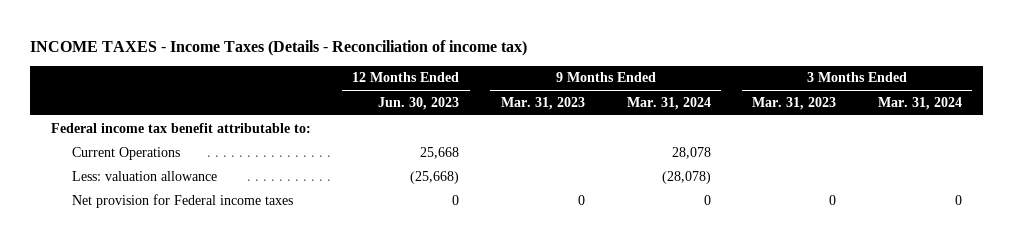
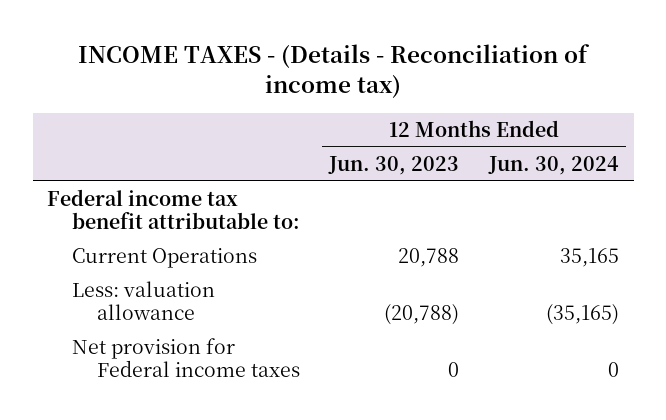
- INCOME TAXES - Income Taxes (Details - Reconciliation of income tax)
+ INCOME TAXES - (Details - Reconciliation of income tax)
- | 12 Months Ended Jun. 30, 2023 | 9 Months Ended Mar. 31, 2023 | 9 Months Ended Mar. 31, 2024 | 3 Months Ended Mar. 31, 2023 | 3 Months Ended Mar. 31, 2024
+ | 12 Months Ended Jun. 30, 2023 | 12 Months Ended Jun. 30, 2024
- Current Operations | 25,668 | | 28,078 | |
- Less: valuation allowance | (25,668) | | (28,078) | |
+ Current Operations | 20,788 | 35,165
+ Less: valuation allowance | (20,788) | (35,165)

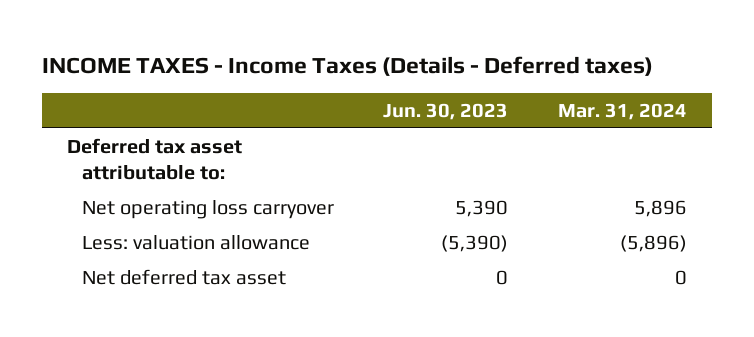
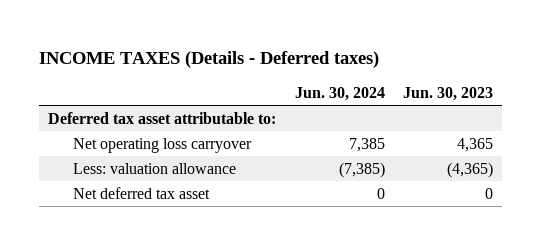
- INCOME TAXES - Income Taxes (Details - Deferred taxes)
+ INCOME TAXES (Details - Deferred taxes)
- | Jun. 30, 2023 | Mar. 31, 2024
+ | Jun. 30, 2024 | Jun. 30, 2023
- Net operating loss carryover | 5,390 | 5,896
- Less: valuation allowance | (5,390) | (5,896)
+ Net operating loss carryover | 7,385 | 4,365
+ Less: valuation allowance | (7,385) | (4,365)

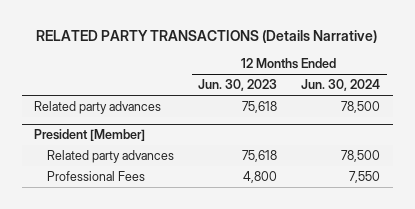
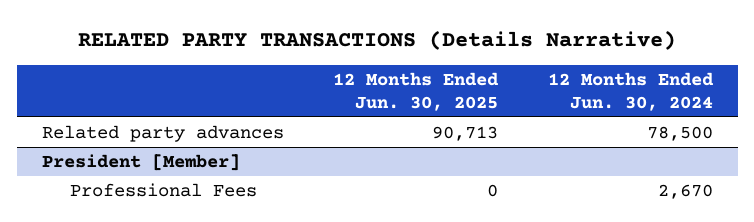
- | 12 Months Ended Jun. 30, 2023 | 12 Months Ended Jun. 30, 2024
+ | 12 Months Ended Jun. 30, 2025 | 12 Months Ended Jun. 30, 2024
@ President [Member]
- Related party advances | 75,618 | 78,500
- Professional Fees | 4,800 | 7,550
+ Professional Fees | 0 | 2,670

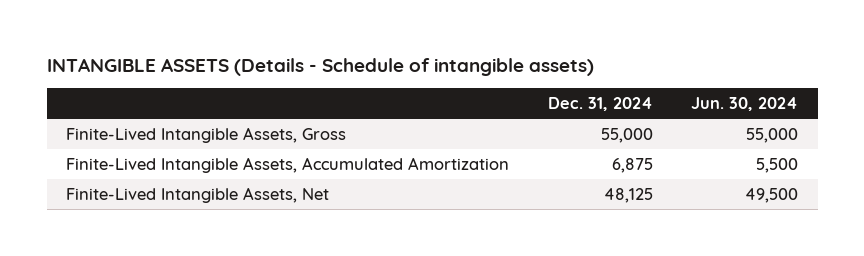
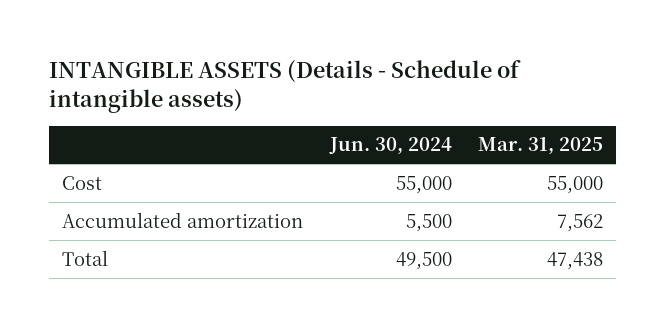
- | Dec. 31, 2024 | Jun. 30, 2024
+ | Jun. 30, 2024 | Mar. 31, 2025
- Finite-Lived Intangible Assets, Gross | 55,000 | 55,000
- Finite-Lived Intangible Assets, Accumulated Amortization | 6,875 | 5,500
- Finite-Lived Intangible Assets, Net | 48,125 | 49,500
+ Cost | 55,000 | 55,000
+ Accumulated amortization | 5,500 | 7,562
+ Total | 49,500 | 47,438

